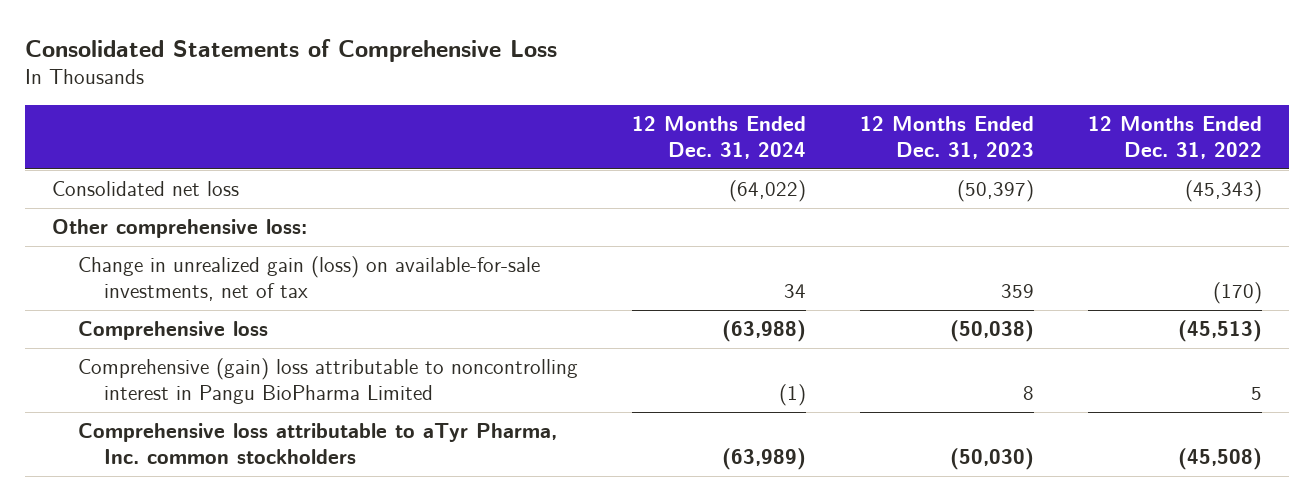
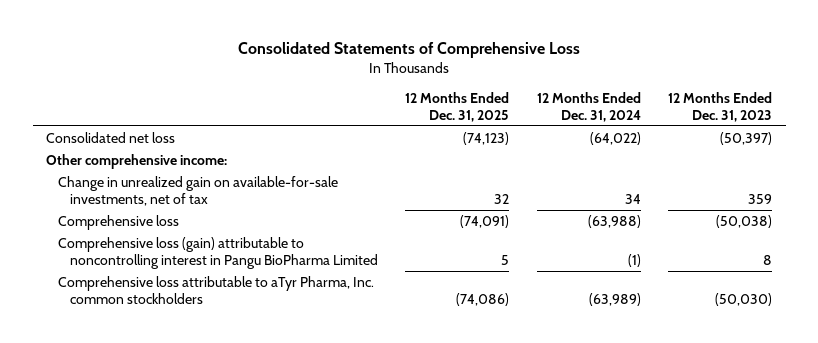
- | 12 Months Ended Dec. 31, 2024 | 12 Months Ended Dec. 31, 2023 | 12 Months Ended Dec. 31, 2022
+ | 12 Months Ended Dec. 31, 2025 | 12 Months Ended Dec. 31, 2024 | 12 Months Ended Dec. 31, 2023
- Other comprehensive loss:
- Change in unrealized gain (loss) on available-for-sale investments, net of tax | 34 | 359 | (170)
+ Other comprehensive income:
+ Change in unrealized gain on available-for-sale investments, net of tax | 32 | 34 | 359
- Comprehensive (gain) loss attributable to noncontrolling interest in Pangu BioPharma Limited | (1) | 8 | 5
+ Comprehensive loss (gain) attributable to noncontrolling interest in Pangu BioPharma Limited | 5 | (1) | 8

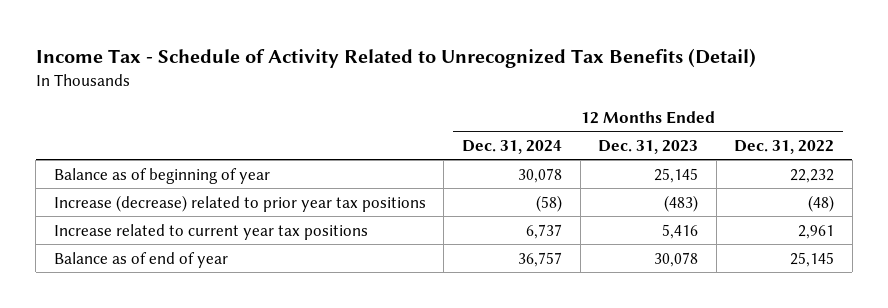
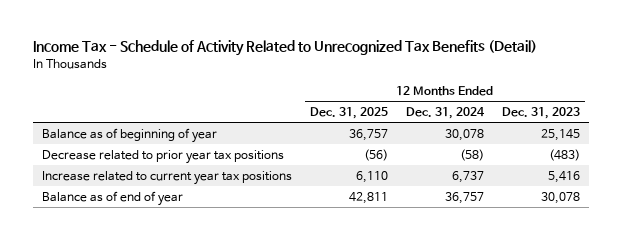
- | 12 Months Ended Dec. 31, 2024 | 12 Months Ended Dec. 31, 2023 | 12 Months Ended Dec. 31, 2022
+ | 12 Months Ended Dec. 31, 2025 | 12 Months Ended Dec. 31, 2024 | 12 Months Ended Dec. 31, 2023
- Increase (decrease) related to prior year tax positions | (58) | (483) | (48)
+ Decrease related to prior year tax positions | (56) | (58) | (483)

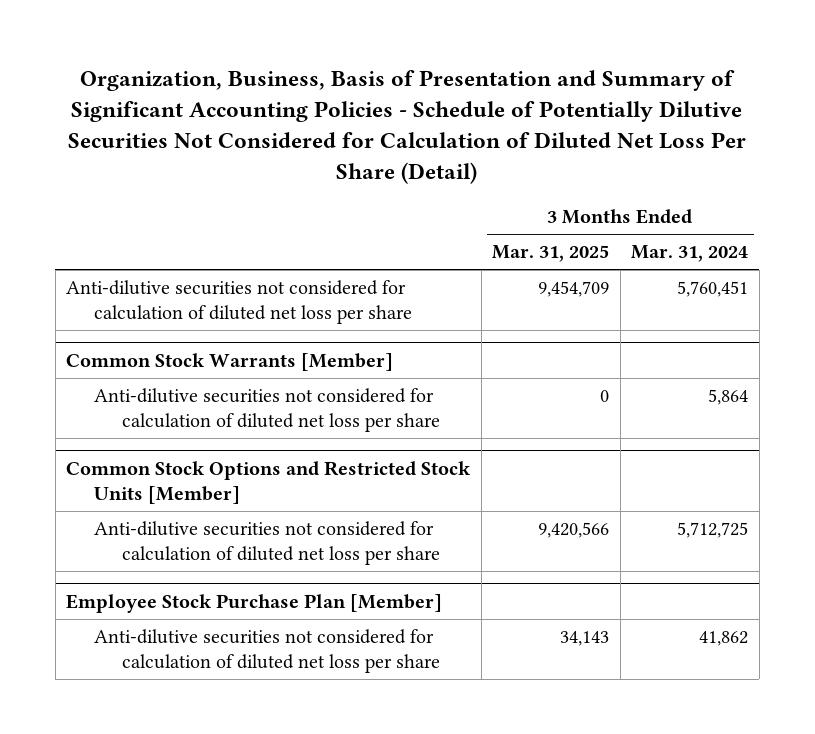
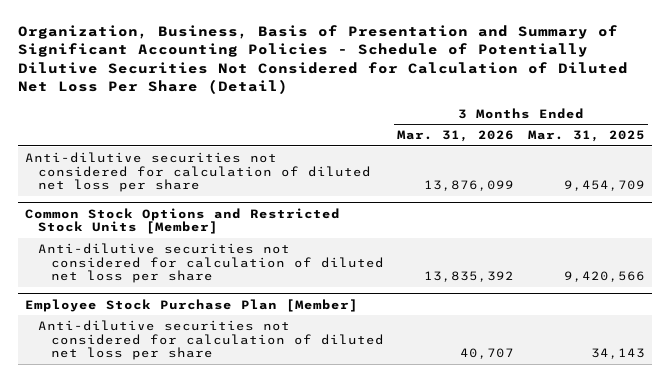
- | 3 Months Ended Mar. 31, 2025 | 3 Months Ended Mar. 31, 2024
+ | 3 Months Ended Mar. 31, 2026 | 3 Months Ended Mar. 31, 2025
- Common Stock Warrants [Member]
- Anti-dilutive securities not considered for calculation of diluted net loss per share | 0 | 5,864

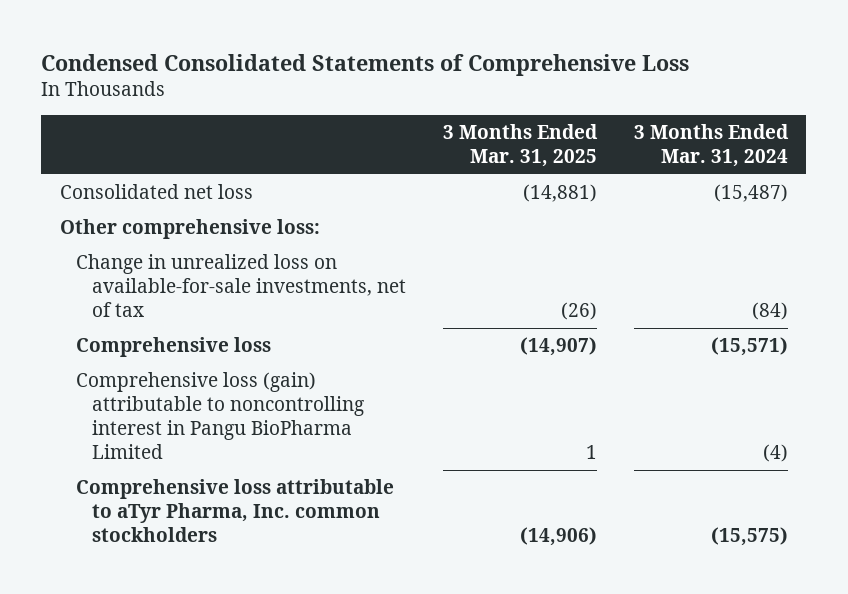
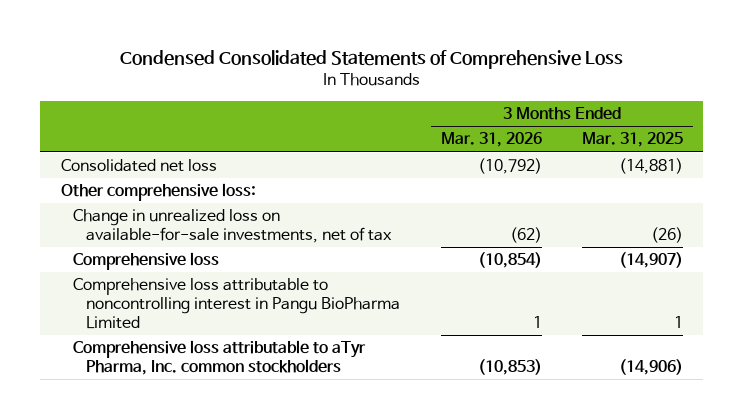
- | 3 Months Ended Mar. 31, 2025 | 3 Months Ended Mar. 31, 2024
+ | 3 Months Ended Mar. 31, 2026 | 3 Months Ended Mar. 31, 2025
- Comprehensive loss (gain) attributable to noncontrolling interest in Pangu BioPharma Limited | 1 | (4)
+ Comprehensive loss attributable to noncontrolling interest in Pangu BioPharma Limited | 1 | 1

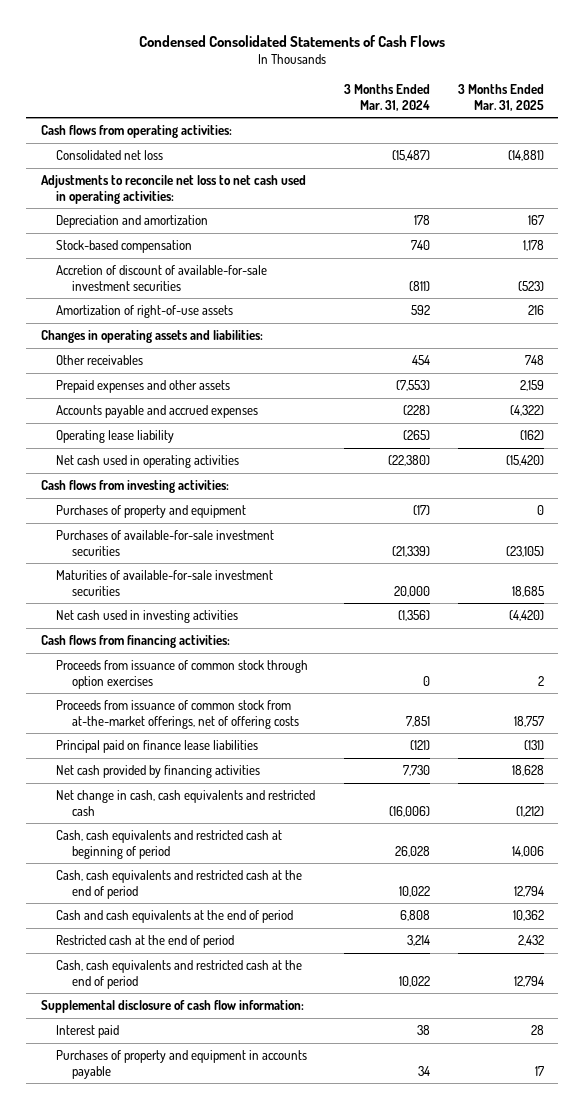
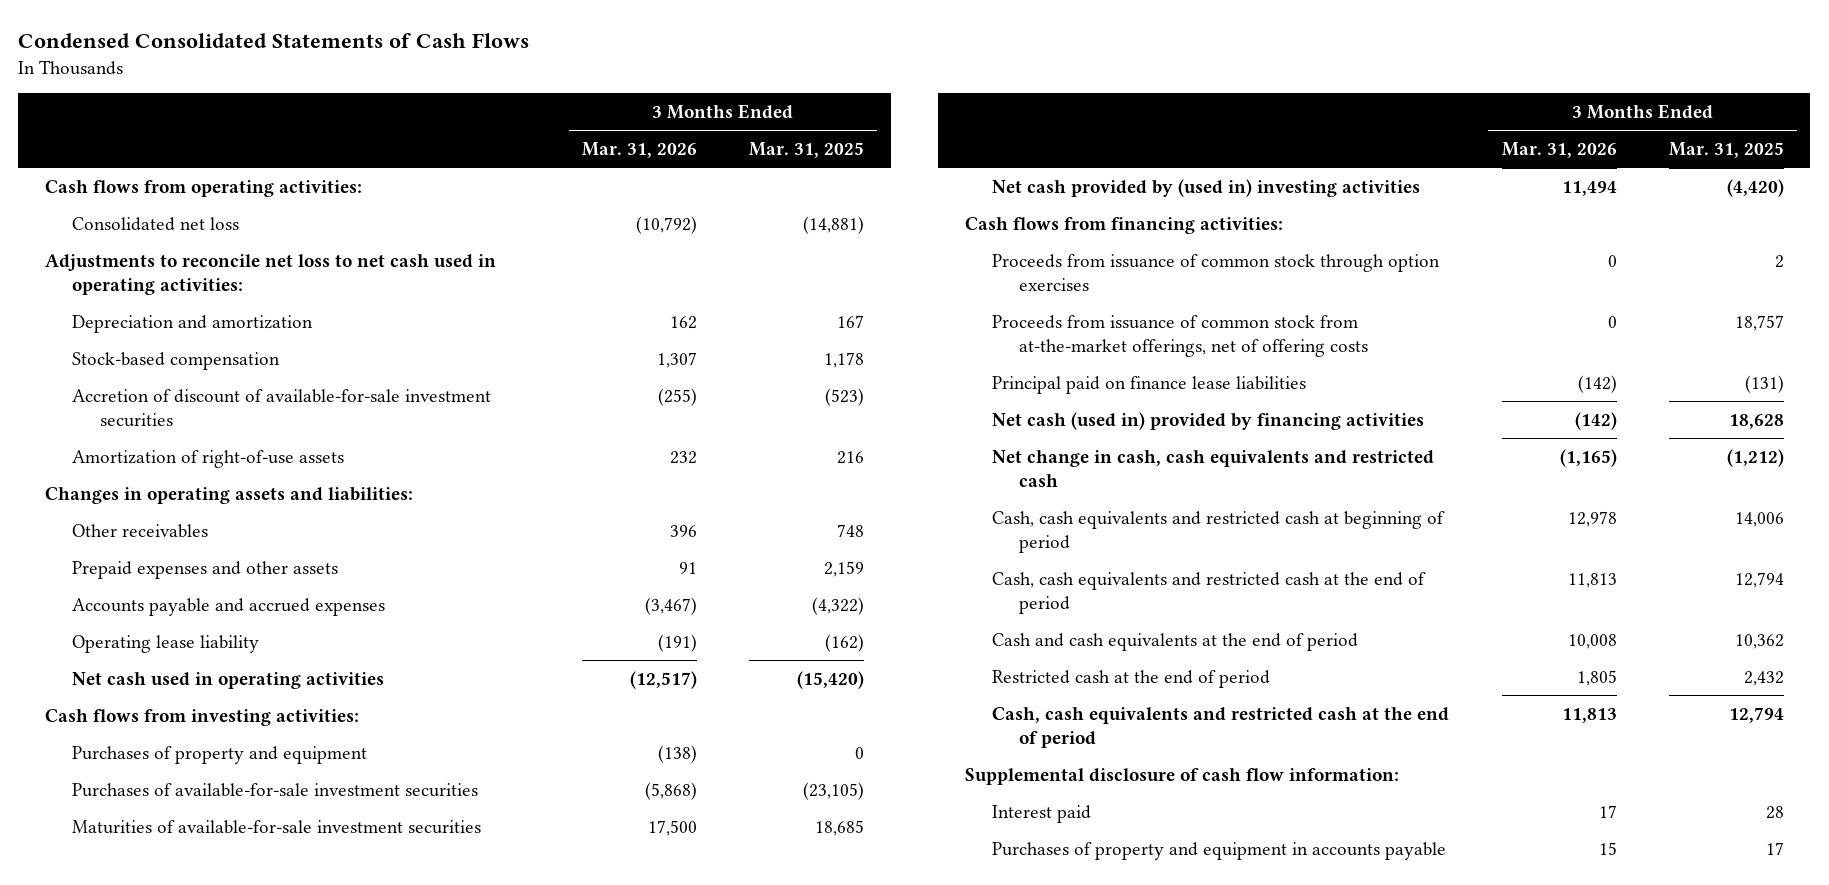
- | 3 Months Ended Mar. 31, 2024 | 3 Months Ended Mar. 31, 2025
+ | 3 Months Ended Mar. 31, 2026 | 3 Months Ended Mar. 31, 2025
- Net cash used in investing activities | (1,356) | (4,420)
+ Net cash provided by (used in) investing activities | 11,494 | (4,420)
- Net cash provided by financing activities | 7,730 | 18,628
+ Net cash (used in) provided by financing activities | (142) | 18,628

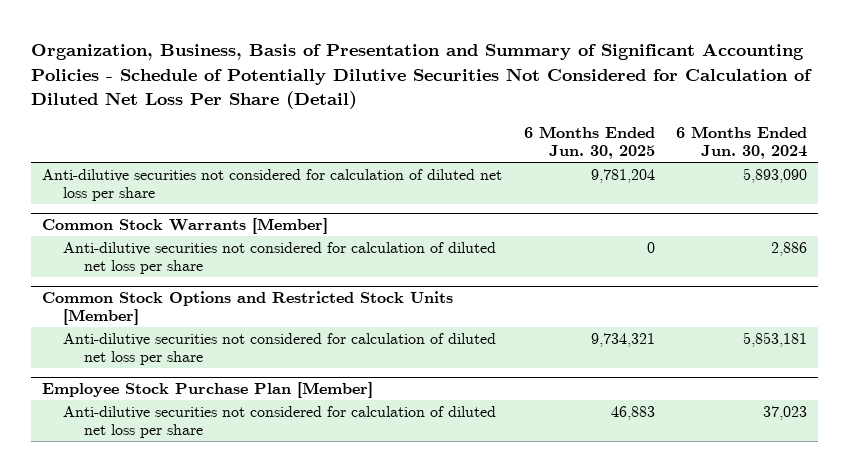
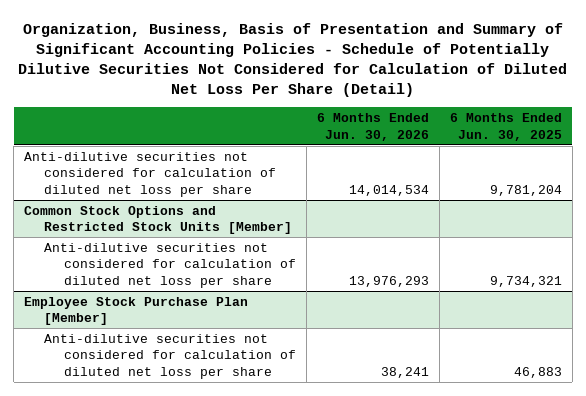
- | 6 Months Ended Jun. 30, 2025 | 6 Months Ended Jun. 30, 2024
+ | 6 Months Ended Jun. 30, 2026 | 6 Months Ended Jun. 30, 2025
- Common Stock Warrants [Member]
- Anti-dilutive securities not considered for calculation of diluted net loss per share | 0 | 2,886

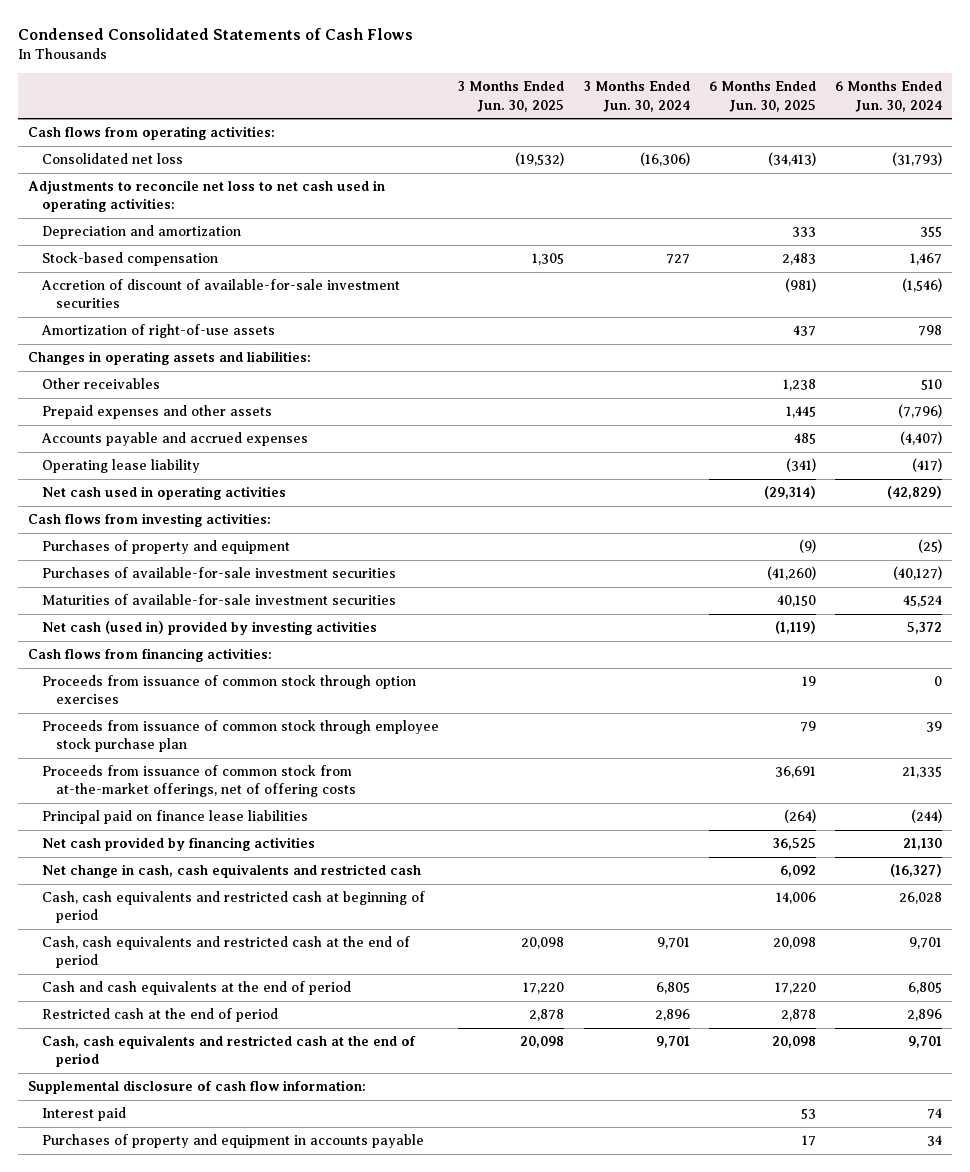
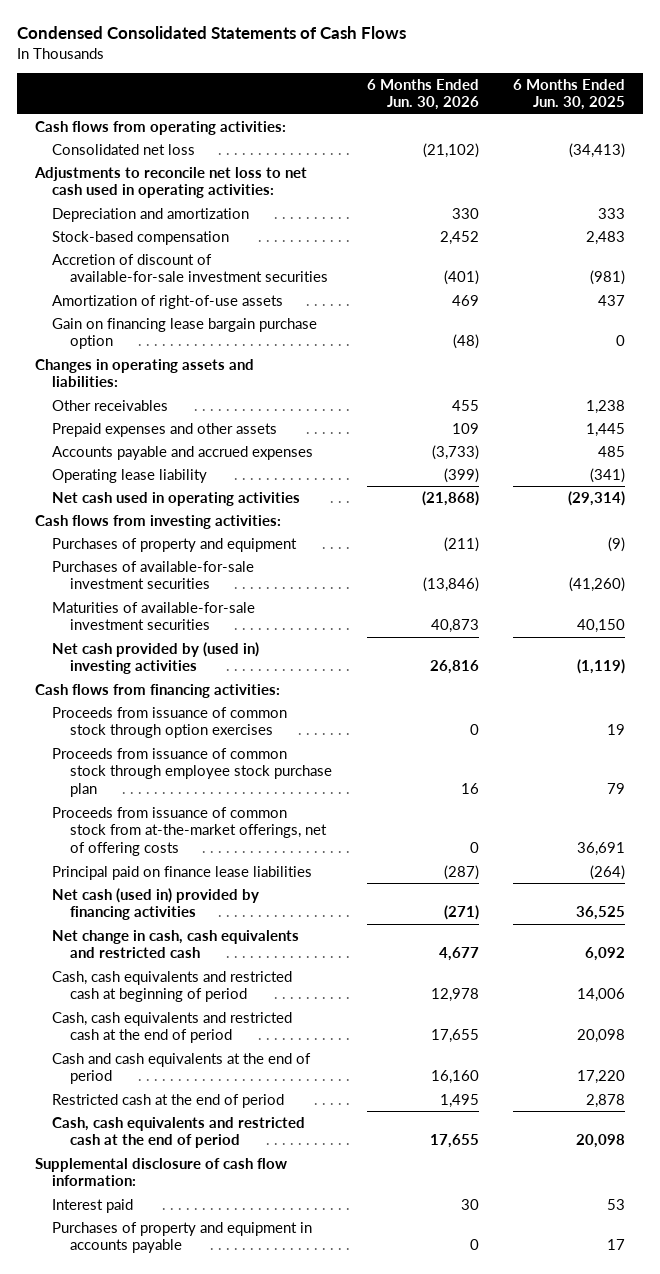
- | 3 Months Ended Jun. 30, 2025 | 3 Months Ended Jun. 30, 2024 | 6 Months Ended Jun. 30, 2025 | 6 Months Ended Jun. 30, 2024
+ | 6 Months Ended Jun. 30, 2026 | 6 Months Ended Jun. 30, 2025
+ Gain on financing lease bargain purchase option | (48) | 0
- Net cash (used in) provided by investing activities | | | (1,119) | 5,372
+ Net cash provided by (used in) investing activities | 26,816 | (1,119)
- Net cash provided by financing activities | | | 36,525 | 21,130
+ Net cash (used in) provided by financing activities | (271) | 36,525

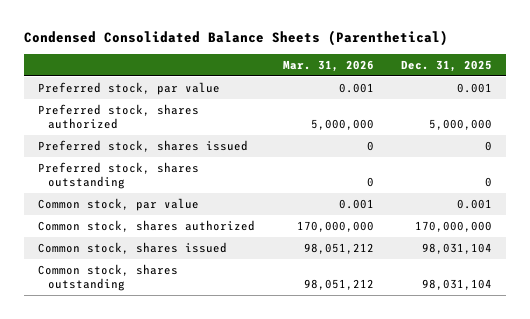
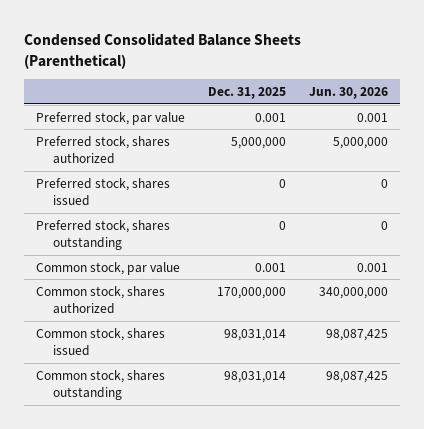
- | Mar. 31, 2026 | Dec. 31, 2025
+ | Dec. 31, 2025 | Jun. 30, 2026
- Common stock, shares issued | 98,051,212 | 98,031,104
- Common stock, shares outstanding | 98,051,212 | 98,031,104
+ Common stock, shares issued | 98,031,014 | 98,087,425
+ Common stock, shares outstanding | 98,031,014 | 98,087,425

